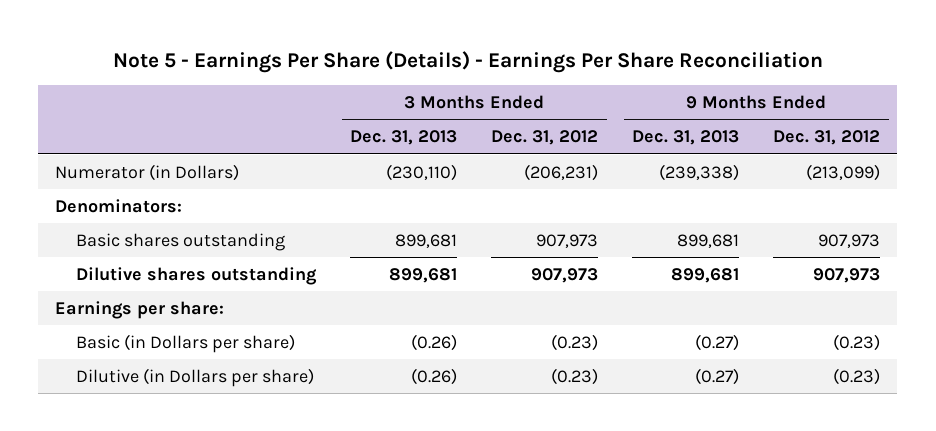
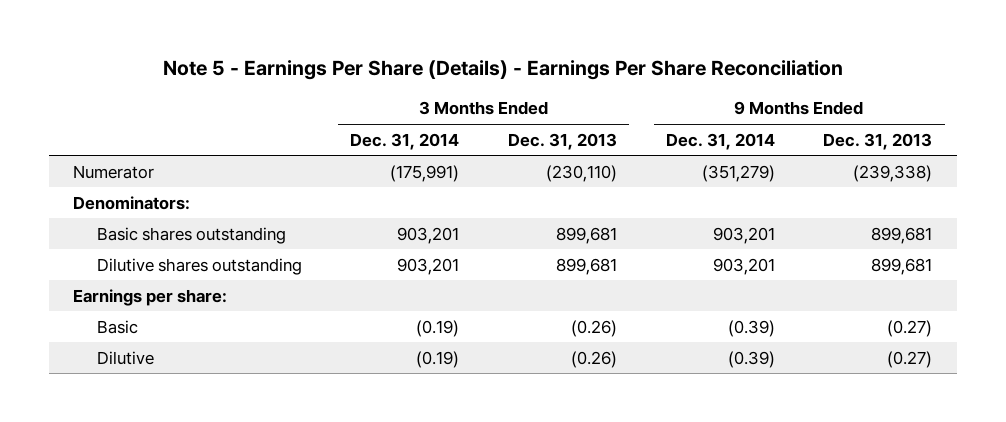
- | 3 Months Ended Dec. 31, 2013 | 3 Months Ended Dec. 31, 2012 | 9 Months Ended Dec. 31, 2013 | 9 Months Ended Dec. 31, 2012
+ | 3 Months Ended Dec. 31, 2014 | 3 Months Ended Dec. 31, 2013 | 9 Months Ended Dec. 31, 2014 | 9 Months Ended Dec. 31, 2013
- Numerator (in Dollars) | (230,110) | (206,231) | (239,338) | (213,099)
+ Numerator | (175,991) | (230,110) | (351,279) | (239,338)
- Basic (in Dollars per share) | (0.26) | (0.23) | (0.27) | (0.23)
- Dilutive (in Dollars per share) | (0.26) | (0.23) | (0.27) | (0.23)
+ Basic | (0.19) | (0.26) | (0.39) | (0.27)
+ Dilutive | (0.19) | (0.26) | (0.39) | (0.27)

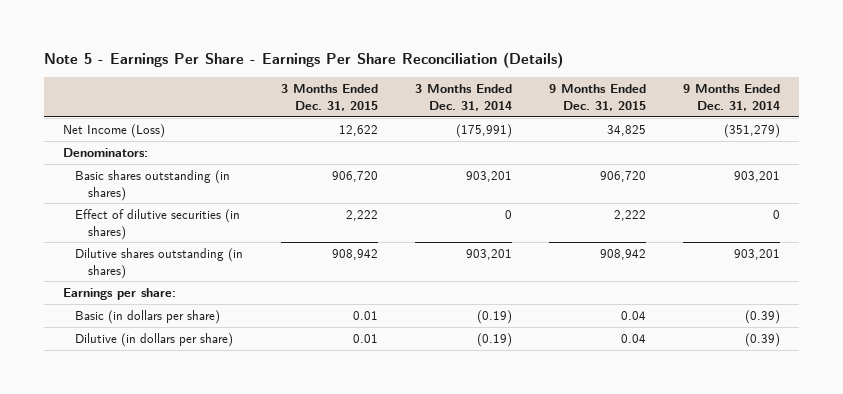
- Note 5 - Earnings Per Share (Details) - Earnings Per Share Reconciliation
+ Note 5 - Earnings Per Share - Earnings Per Share Reconciliation (Details)
- | 3 Months Ended Dec. 31, 2014 | 3 Months Ended Dec. 31, 2013 | 9 Months Ended Dec. 31, 2014 | 9 Months Ended Dec. 31, 2013
+ | 3 Months Ended Dec. 31, 2015 | 3 Months Ended Dec. 31, 2014 | 9 Months Ended Dec. 31, 2015 | 9 Months Ended Dec. 31, 2014
- Numerator | (175,991) | (230,110) | (351,279) | (239,338)
+ Net Income (Loss) | 12,622 | (175,991) | 34,825 | (351,279)
- Basic shares outstanding | 903,201 | 899,681 | 903,201 | 899,681
- Dilutive shares outstanding | 903,201 | 899,681 | 903,201 | 899,681
+ Basic shares outstanding (in shares) | 906,720 | 903,201 | 906,720 | 903,201
+ Effect of dilutive securities (in shares) | 2,222 | 0 | 2,222 | 0
+ Dilutive shares outstanding (in shares) | 908,942 | 903,201 | 908,942 | 903,201
- Basic | (0.19) | (0.26) | (0.39) | (0.27)
- Dilutive | (0.19) | (0.26) | (0.39) | (0.27)
+ Basic (in dollars per share) | 0.01 | (0.19) | 0.04 | (0.39)
+ Dilutive (in dollars per share) | 0.01 | (0.19) | 0.04 | (0.39)

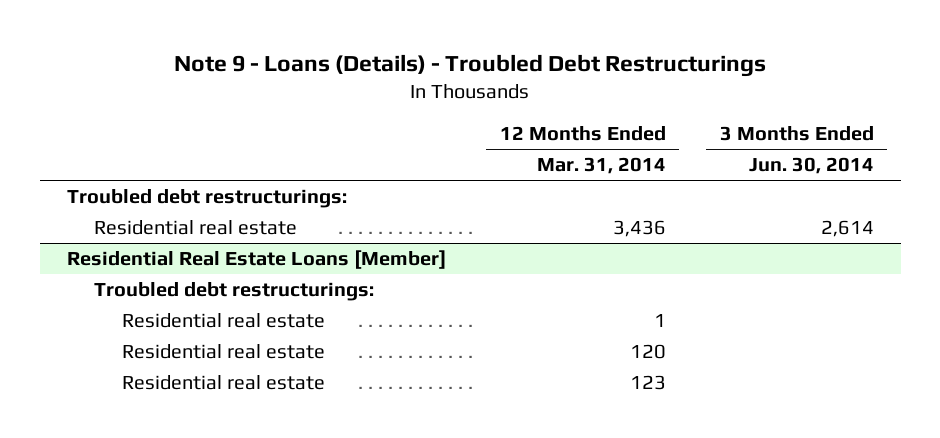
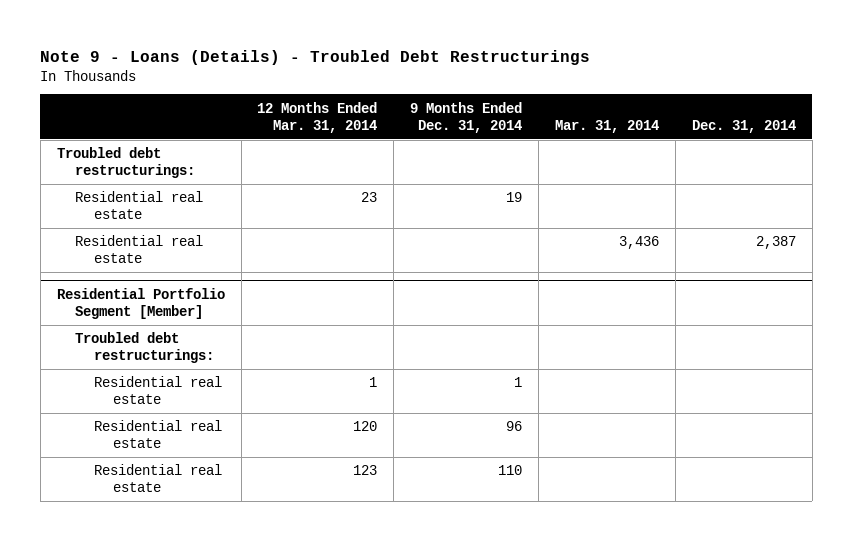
- | 12 Months Ended Mar. 31, 2014 | 3 Months Ended Jun. 30, 2014
+ | 12 Months Ended Mar. 31, 2014 | 9 Months Ended Dec. 31, 2014 | Mar. 31, 2014 | Dec. 31, 2014
- Residential real estate | 3,436 | 2,614
- Residential Real Estate Loans [Member]
+ Residential real estate | 23 | 19 | |
+ Residential real estate | | | 3,436 | 2,387
+ Residential Portfolio Segment [Member]

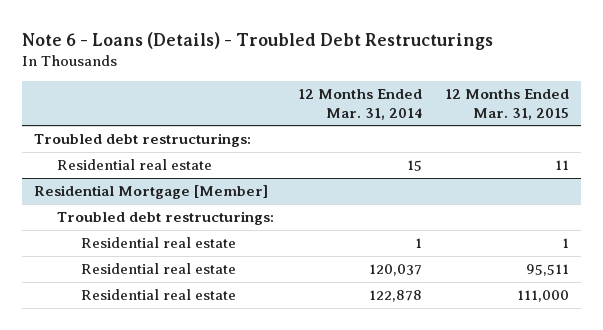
- Note 9 - Loans (Details) - Troubled Debt Restructurings
+ Note 6 - Loans (Details) - Troubled Debt Restructurings
- | 12 Months Ended Mar. 31, 2014 | 9 Months Ended Dec. 31, 2014 | Mar. 31, 2014 | Dec. 31, 2014
+ | 12 Months Ended Mar. 31, 2014 | 12 Months Ended Mar. 31, 2015
- Residential real estate | 23 | 19 | |
- Residential real estate | | | 3,436 | 2,387
- Residential Portfolio Segment [Member]
+ Residential real estate | 15 | 11
+ Residential Mortgage [Member]
- Residential real estate | 120 | 96 | |
- Residential real estate | 123 | 110 | |
+ Residential real estate | 120,037 | 95,511
+ Residential real estate | 122,878 | 111,000

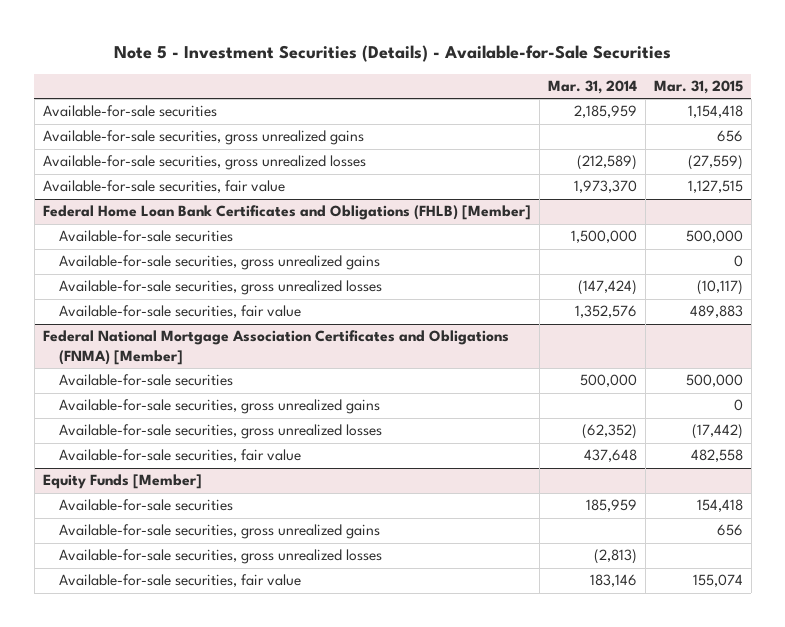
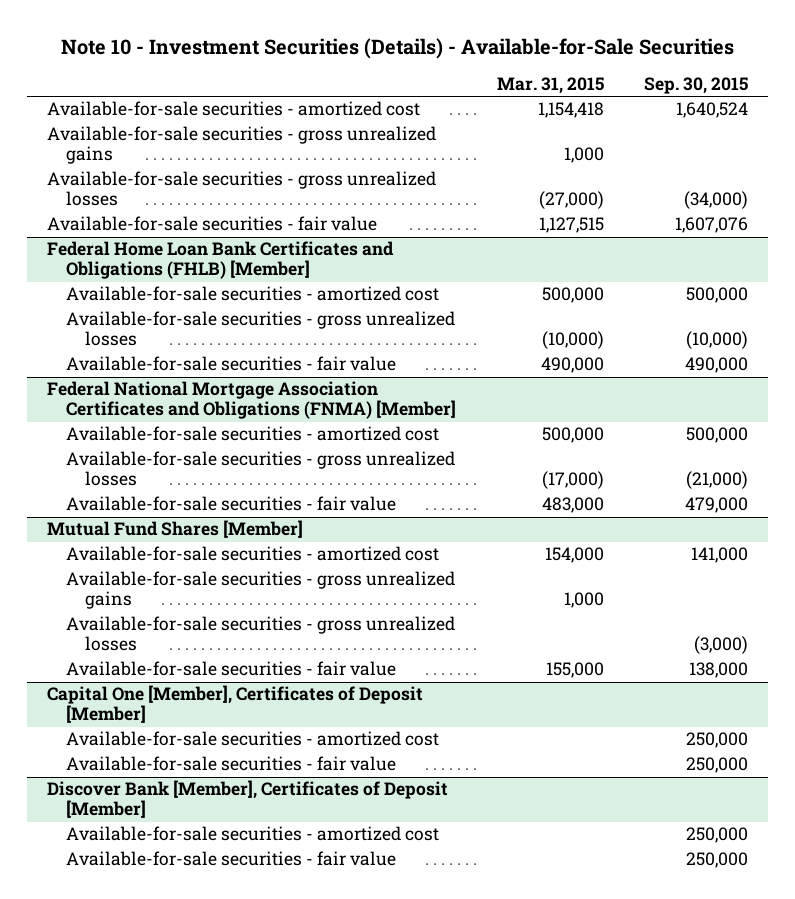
- Note 5 - Investment Securities (Details) - Available-for-Sale Securities
+ Note 10 - Investment Securities (Details) - Available-for-Sale Securities
- | Mar. 31, 2014 | Mar. 31, 2015
+ | Mar. 31, 2015 | Sep. 30, 2015
- Available-for-sale securities | 2,185,959 | 1,154,418
- Available-for-sale securities, gross unrealized gains | | 656
- Available-for-sale securities, gross unrealized losses | (212,589) | (27,559)
- Available-for-sale securities, fair value | 1,973,370 | 1,127,515
+ Available-for-sale securities - amortized cost | 1,154,418 | 1,640,524
+ Available-for-sale securities - gross unrealized gains | 1,000 |
+ Available-for-sale securities - gross unrealized losses | (27,000) | (34,000)
+ Available-for-sale securities - fair value | 1,127,515 | 1,607,076
@ Federal Home Loan Bank Certificates and Obligations (FHLB) [Member]
- Available-for-sale securities | 1,500,000 | 500,000
- Available-for-sale securities, gross unrealized gains | | 0
- Available-for-sale securities, gross unrealized losses | (147,424) | (10,117)
- Available-for-sale securities, fair value | 1,352,576 | 489,883
+ Available-for-sale securities - amortized cost | 500,000 | 500,000
+ Available-for-sale securities - gross unrealized losses | (10,000) | (10,000)
+ Available-for-sale securities - fair value | 490,000 | 490,000
@ Federal National Mortgage Association Certificates and Obligations (FNMA) [Member]
- Available-for-sale securities | 500,000 | 500,000
- Available-for-sale securities, gross unrealized gains | | 0
- Available-for-sale securities, gross unrealized losses | (62,352) | (17,442)
- Available-for-sale securities, fair value | 437,648 | 482,558
- Equity Funds [Member]
- Available-for-sale securities | 185,959 | 154,418
- Available-for-sale securities, gross unrealized gains | | 656
- Available-for-sale securities, gross unrealized losses | (2,813) |
- Available-for-sale securities, fair value | 183,146 | 155,074
@ Federal National Mortgage Association Certificates and Obligations (FNMA) [Member]
+ Available-for-sale securities - amortized cost | 500,000 | 500,000
+ Available-for-sale securities - gross unrealized losses | (17,000) | (21,000)
+ Available-for-sale securities - fair value | 483,000 | 479,000
+ Mutual Fund Shares [Member]
+ Available-for-sale securities - amortized cost | 154,000 | 141,000
+ Available-for-sale securities - gross unrealized gains | 1,000 |
+ Available-for-sale securities - gross unrealized losses | | (3,000)
+ Available-for-sale securities - fair value | 155,000 | 138,000
+ Capital One [Member], Certificates of Deposit [Member]
+ Available-for-sale securities - amortized cost | | 250,000
+ Available-for-sale securities - fair value | | 250,000
+ Discover Bank [Member], Certificates of Deposit [Member]
+ Available-for-sale securities - amortized cost | | 250,000
+ Available-for-sale securities - fair value | | 250,000

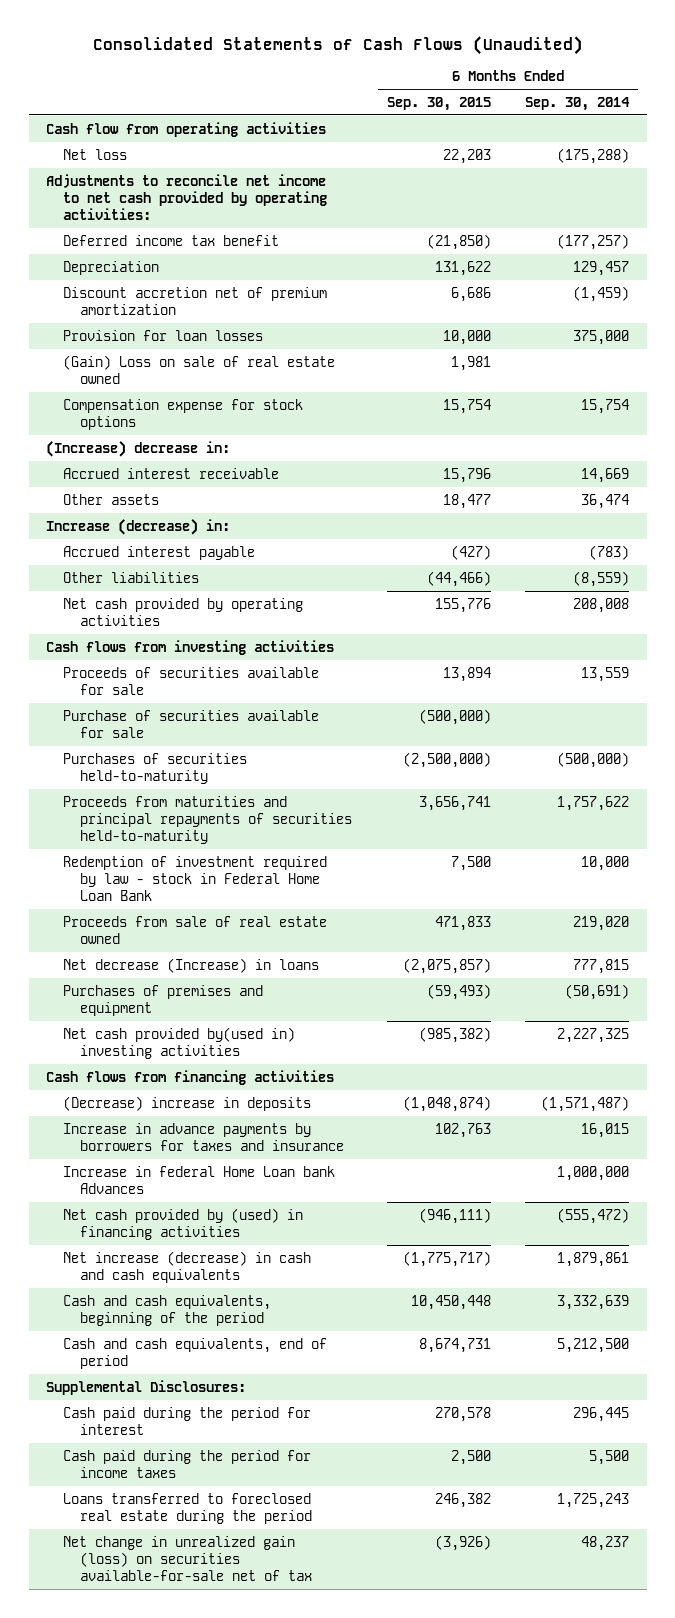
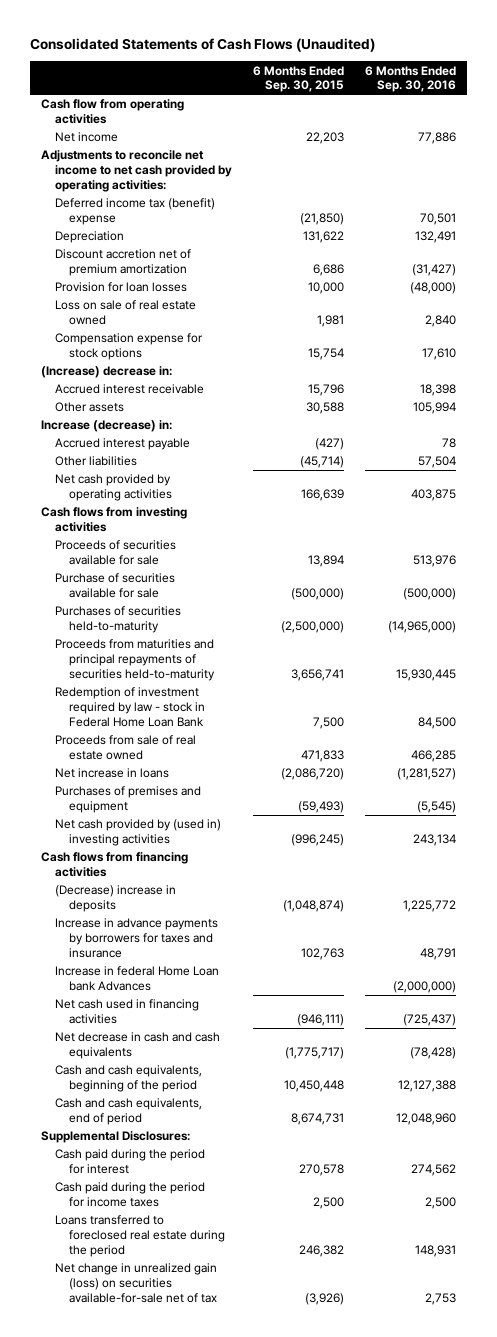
- | 6 Months Ended Sep. 30, 2015 | 6 Months Ended Sep. 30, 2014
+ | 6 Months Ended Sep. 30, 2015 | 6 Months Ended Sep. 30, 2016
- Net loss | 22,203 | (175,288)
+ Net income | 22,203 | 77,886
- Deferred income tax benefit | (21,850) | (177,257)
+ Deferred income tax (benefit) expense | (21,850) | 70,501
- (Gain) Loss on sale of real estate owned | 1,981 |
+ Loss on sale of real estate owned | 1,981 | 2,840
- Other assets | 18,477 | 36,474
+ Other assets | 30,588 | 105,994
- Other liabilities | (44,466) | (8,559)
- Net cash provided by operating activities | 155,776 | 208,008
+ Other liabilities | (45,714) | 57,504
+ Net cash provided by operating activities | 166,639 | 403,875
- Net decrease (Increase) in loans | (2,075,857) | 777,815
+ Net increase in loans | (2,086,720) | (1,281,527)
- Net cash provided by(used in) investing activities | (985,382) | 2,227,325
+ Net cash provided by (used in) investing activities | (996,245) | 243,134
- Net cash provided by (used) in financing activities | (946,111) | (555,472)
- Net increase (decrease) in cash and cash equivalents | (1,775,717) | 1,879,861
+ Net cash used in financing activities | (946,111) | (725,437)
+ Net decrease in cash and cash equivalents | (1,775,717) | (78,428)

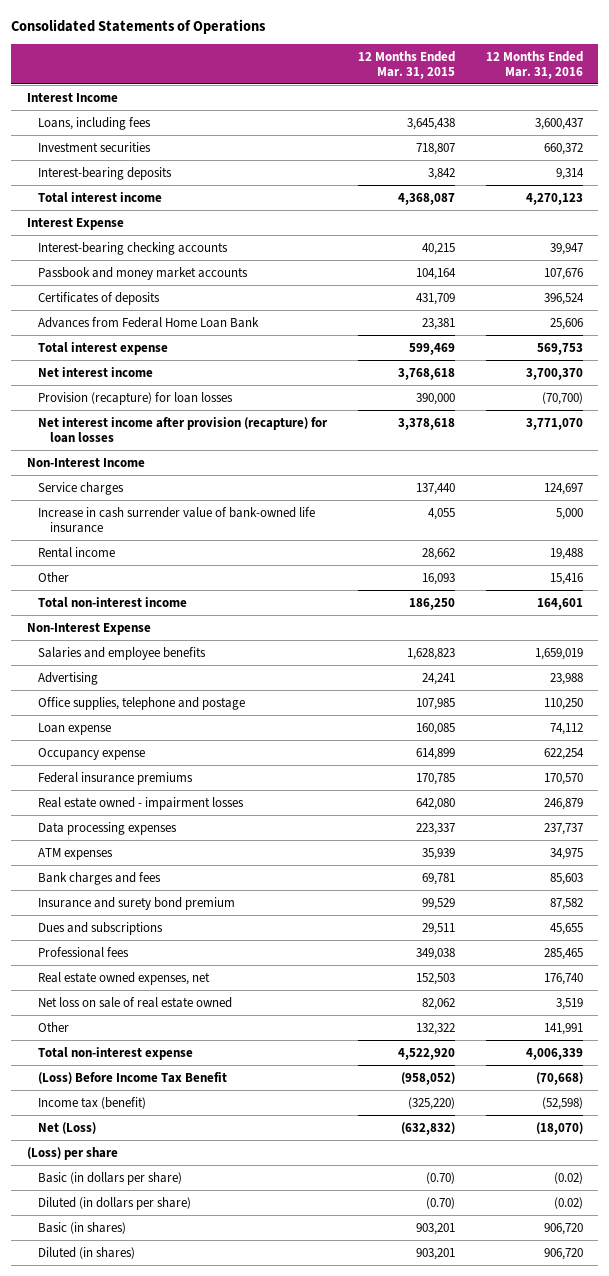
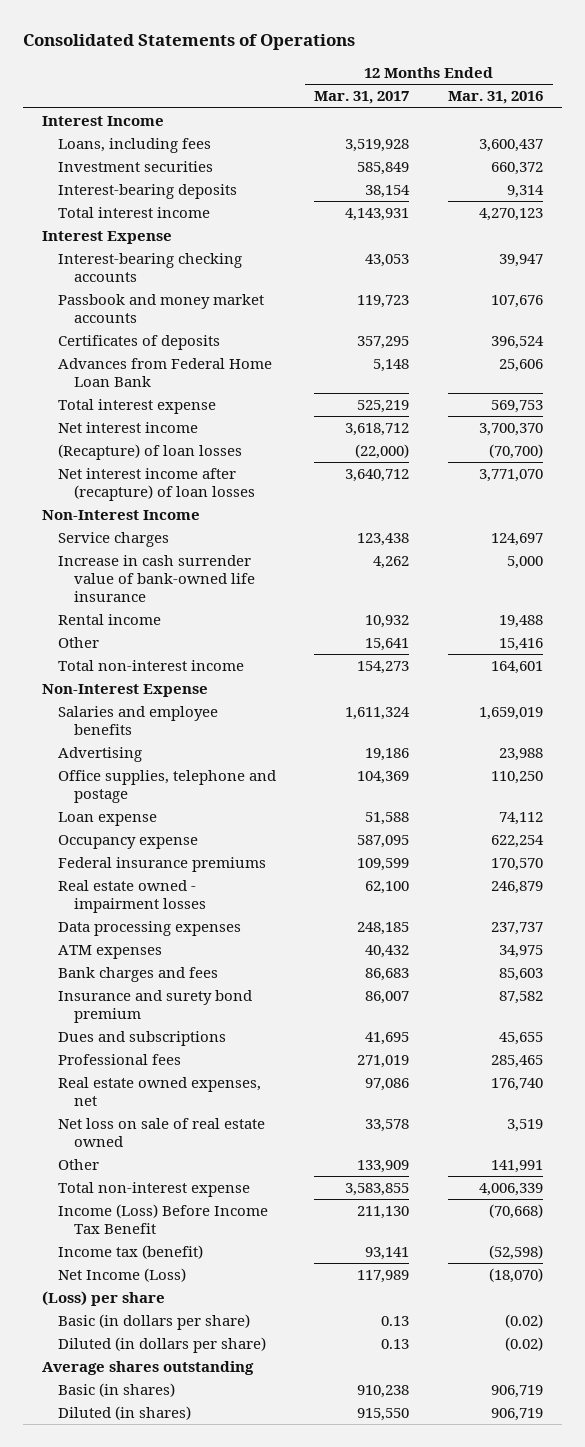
- | 12 Months Ended Mar. 31, 2015 | 12 Months Ended Mar. 31, 2016
+ | 12 Months Ended Mar. 31, 2017 | 12 Months Ended Mar. 31, 2016
- Provision (recapture) for loan losses | 390,000 | (70,700)
- Net interest income after provision (recapture) for loan losses | 3,378,618 | 3,771,070
+ (Recapture) of loan losses | (22,000) | (70,700)
+ Net interest income after (recapture) of loan losses | 3,640,712 | 3,771,070
- (Loss) Before Income Tax Benefit | (958,052) | (70,668)
+ Income (Loss) Before Income Tax Benefit | 211,130 | (70,668)
- Net (Loss) | (632,832) | (18,070)
+ Net Income (Loss) | 117,989 | (18,070)
- Basic (in shares) | 903,201 | 906,720
- Diluted (in shares) | 903,201 | 906,720
+ Average shares outstanding
+ Basic (in shares) | 910,238 | 906,719
+ Diluted (in shares) | 915,550 | 906,719

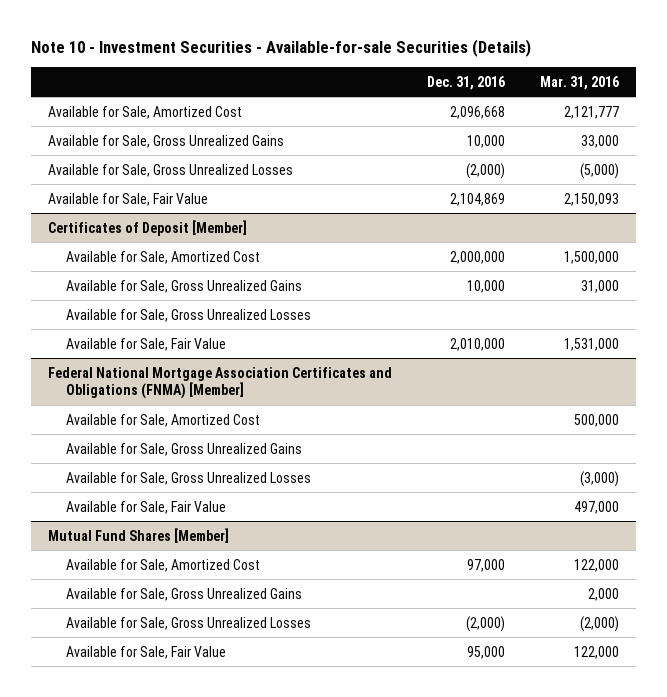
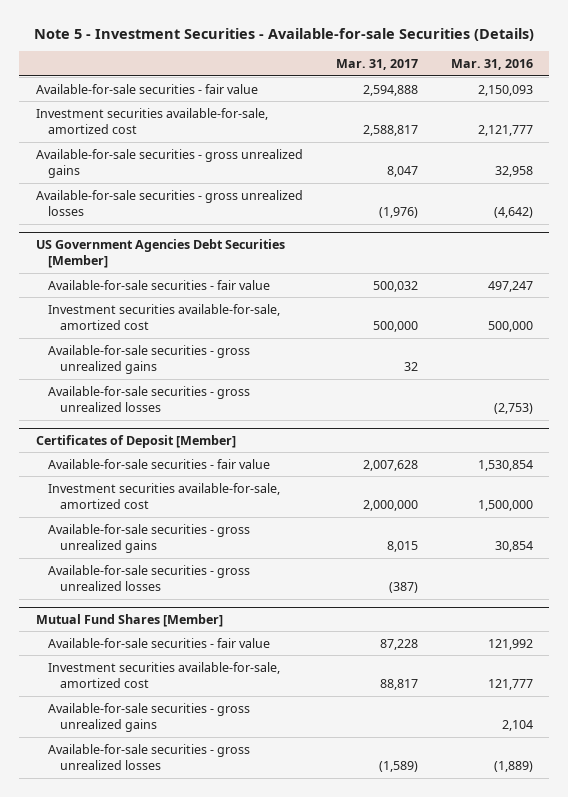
- Note 10 - Investment Securities - Available-for-sale Securities (Details)
+ Note 5 - Investment Securities - Available-for-sale Securities (Details)
- | Dec. 31, 2016 | Mar. 31, 2016
+ | Mar. 31, 2017 | Mar. 31, 2016
- Available for Sale, Amortized Cost | 2,096,668 | 2,121,777
- Available for Sale, Gross Unrealized Gains | 10,000 | 33,000
- Available for Sale, Gross Unrealized Losses | (2,000) | (5,000)
- Available for Sale, Fair Value | 2,104,869 | 2,150,093
+ Available-for-sale securities - fair value | 2,594,888 | 2,150,093
+ Investment securities available-for-sale, amortized cost | 2,588,817 | 2,121,777
+ Available-for-sale securities - gross unrealized gains | 8,047 | 32,958
+ Available-for-sale securities - gross unrealized losses | (1,976) | (4,642)
+ US Government Agencies Debt Securities [Member]
+ Available-for-sale securities - fair value | 500,032 | 497,247
+ Investment securities available-for-sale, amortized cost | 500,000 | 500,000
+ Available-for-sale securities - gross unrealized gains | 32 |
+ Available-for-sale securities - gross unrealized losses | | (2,753)
@ Certificates of Deposit [Member]
- Available for Sale, Amortized Cost | 2,000,000 | 1,500,000
- Available for Sale, Gross Unrealized Gains | 10,000 | 31,000
- Available for Sale, Gross Unrealized Losses
- Available for Sale, Fair Value | 2,010,000 | 1,531,000
- Federal National Mortgage Association Certificates and Obligations (FNMA) [Member]
- Available for Sale, Amortized Cost | | 500,000
- Available for Sale, Gross Unrealized Gains
- Available for Sale, Gross Unrealized Losses | | (3,000)
- Available for Sale, Fair Value | | 497,000
@ Certificates of Deposit [Member]
+ Available-for-sale securities - fair value | 2,007,628 | 1,530,854
+ Investment securities available-for-sale, amortized cost | 2,000,000 | 1,500,000
+ Available-for-sale securities - gross unrealized gains | 8,015 | 30,854
+ Available-for-sale securities - gross unrealized losses | (387) |
@ Mutual Fund Shares [Member]
- Available for Sale, Amortized Cost | 97,000 | 122,000
- Available for Sale, Gross Unrealized Gains | | 2,000
- Available for Sale, Gross Unrealized Losses | (2,000) | (2,000)
- Available for Sale, Fair Value | 95,000 | 122,000
+ Available-for-sale securities - fair value | 87,228 | 121,992
+ Investment securities available-for-sale, amortized cost | 88,817 | 121,777
+ Available-for-sale securities - gross unrealized gains | | 2,104
+ Available-for-sale securities - gross unrealized losses | (1,589) | (1,889)

